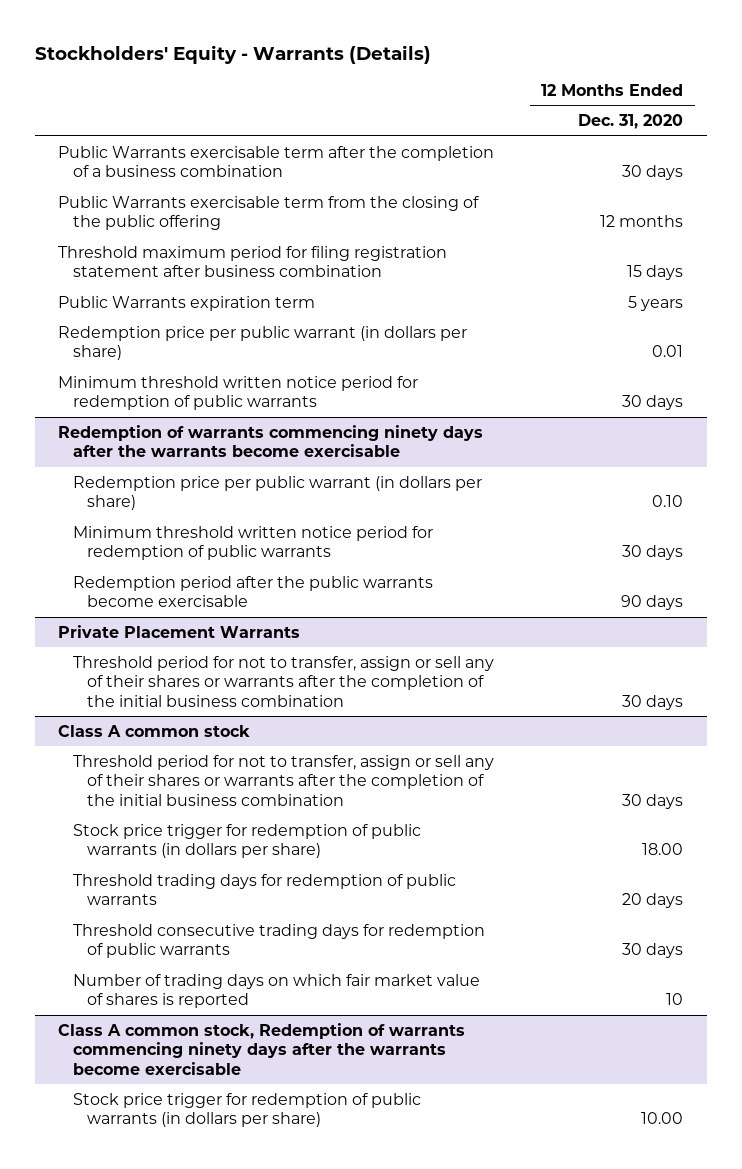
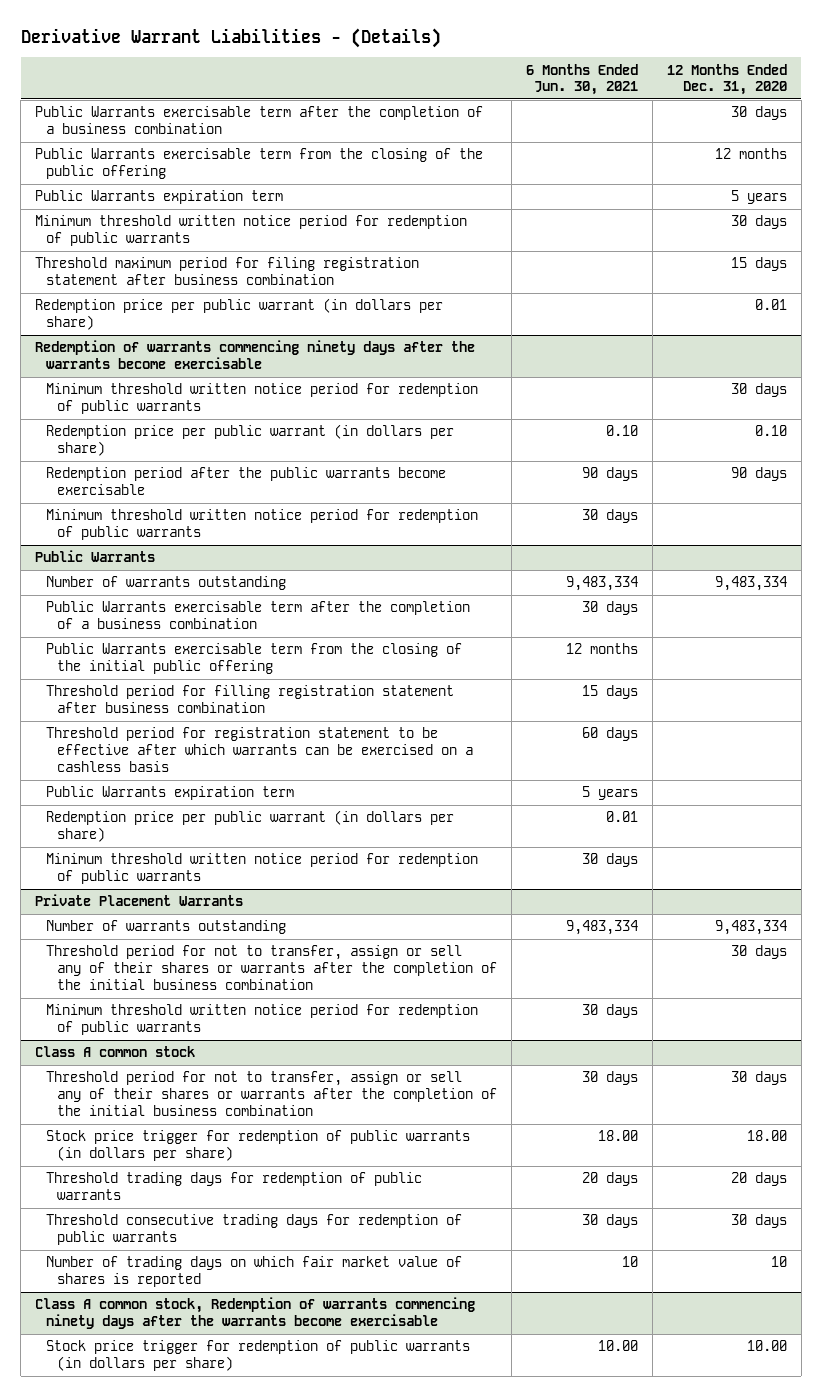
- Stockholders' Equity - Warrants (Details)
+ Derivative Warrant Liabilities - (Details)
- | 12 Months Ended Dec. 31, 2020
+ | 6 Months Ended Jun. 30, 2021 | 12 Months Ended Dec. 31, 2020
moved down: Threshold maximum period for filing registration statement after business combination | | 15 days
moved down: Redemption price per public warrant (in dollars per share) | | 0.01
@ Redemption of warrants commencing ninety days after the warrants become exercisable
moved down: Redemption price per public warrant (in dollars per share) | 0.10 | 0.10
+ Minimum threshold written notice period for redemption of public warrants | 30 days |
+ Public Warrants
+ Number of warrants outstanding | 9,483,334 | 9,483,334
+ Public Warrants exercisable term after the completion of a business combination | 30 days |
+ Public Warrants exercisable term from the closing of the initial public offering | 12 months |
+ Threshold period for filling registration statement after business combination | 15 days |
+ Threshold period for registration statement to be effective after which warrants can be exercised on a cashless basis | 60 days |
+ Public Warrants expiration term | 5 years |
+ Redemption price per public warrant (in dollars per share) | 0.01 |
+ Minimum threshold written notice period for redemption of public warrants | 30 days |
@ Private Placement Warrants
+ Number of warrants outstanding | 9,483,334 | 9,483,334
+ Minimum threshold written notice period for redemption of public warrants | 30 days |

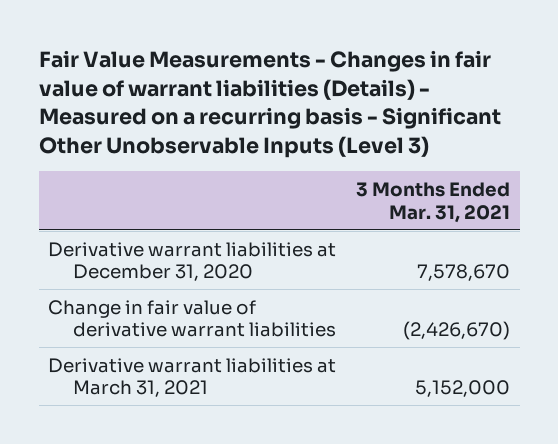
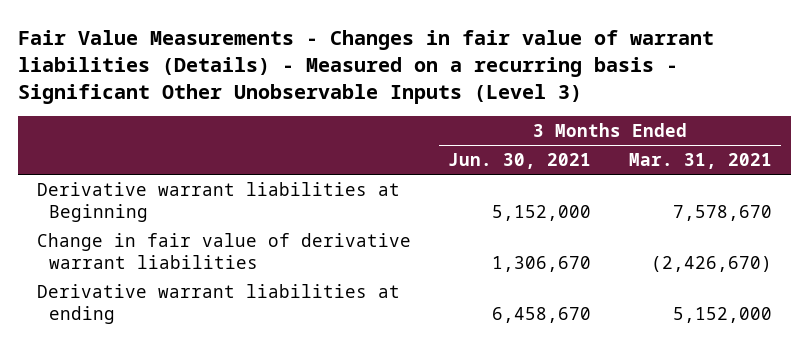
- | 3 Months Ended Mar. 31, 2021
+ | 3 Months Ended Jun. 30, 2021 | 3 Months Ended Mar. 31, 2021
- Derivative warrant liabilities at December 31, 2020 | 7,578,670
+ Derivative warrant liabilities at Beginning | 5,152,000 | 7,578,670
- Derivative warrant liabilities at March 31, 2021 | 5,152,000
+ Derivative warrant liabilities at ending | 6,458,670 | 5,152,000

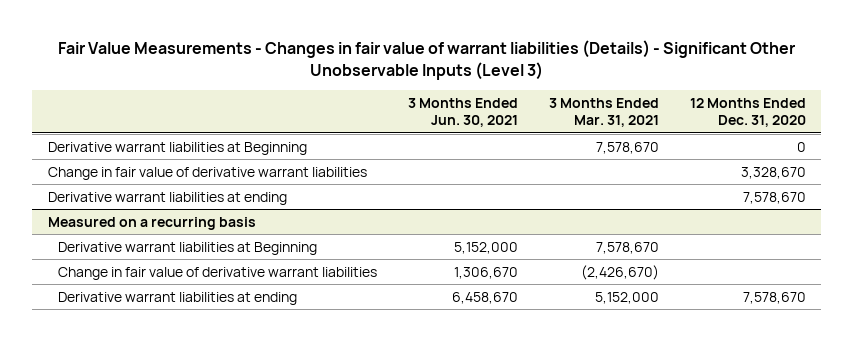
- Fair Value Measurements - Changes in fair value of warrant liabilities (Details) - Measured on a recurring basis - Significant Other Unobservable Inputs (Level 3)
+ Fair Value Measurements - Changes in fair value of warrant liabilities (Details) - Significant Other Unobservable Inputs (Level 3)
- | 3 Months Ended Jun. 30, 2021 | 3 Months Ended Mar. 31, 2021
+ | 3 Months Ended Jun. 30, 2021 | 3 Months Ended Mar. 31, 2021 | 12 Months Ended Dec. 31, 2020
+ Derivative warrant liabilities at Beginning | | 7,578,670 | 0
+ Change in fair value of derivative warrant liabilities | | | 3,328,670
+ Derivative warrant liabilities at ending | | | 7,578,670
+ Measured on a recurring basis

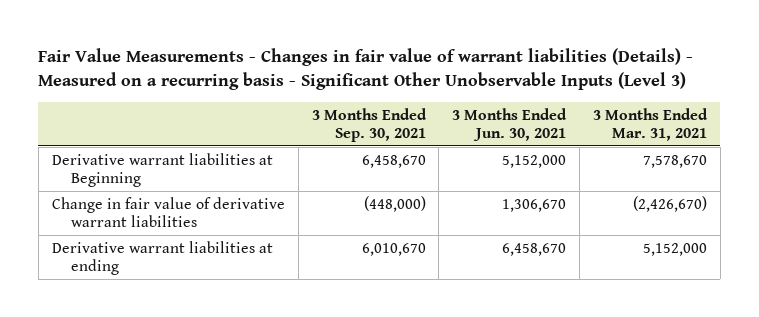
- Fair Value Measurements - Changes in fair value of warrant liabilities (Details) - Significant Other Unobservable Inputs (Level 3)
+ Fair Value Measurements - Changes in fair value of warrant liabilities (Details) - Measured on a recurring basis - Significant Other Unobservable Inputs (Level 3)
- | 3 Months Ended Jun. 30, 2021 | 3 Months Ended Mar. 31, 2021 | 12 Months Ended Dec. 31, 2020
+ | 3 Months Ended Sep. 30, 2021 | 3 Months Ended Jun. 30, 2021 | 3 Months Ended Mar. 31, 2021
- Derivative warrant liabilities at Beginning | | 7,578,670 | 0
- Change in fair value of derivative warrant liabilities | | | 3,328,670
- Derivative warrant liabilities at ending | | | 7,578,670
- Measured on a recurring basis

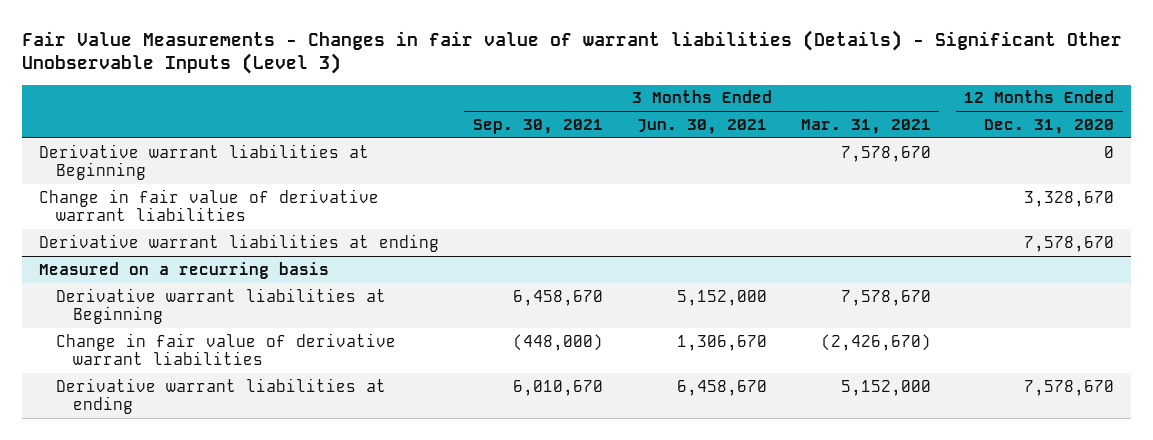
- Fair Value Measurements - Changes in fair value of warrant liabilities (Details) - Measured on a recurring basis - Significant Other Unobservable Inputs (Level 3)
+ Fair Value Measurements - Changes in fair value of warrant liabilities (Details) - Significant Other Unobservable Inputs (Level 3)
- | 3 Months Ended Sep. 30, 2021 | 3 Months Ended Jun. 30, 2021 | 3 Months Ended Mar. 31, 2021
+ | 3 Months Ended Sep. 30, 2021 | 3 Months Ended Jun. 30, 2021 | 3 Months Ended Mar. 31, 2021 | 12 Months Ended Dec. 31, 2020
+ Derivative warrant liabilities at Beginning | | | 7,578,670 | 0
+ Change in fair value of derivative warrant liabilities | | | | 3,328,670
+ Derivative warrant liabilities at ending | | | | 7,578,670
+ Measured on a recurring basis

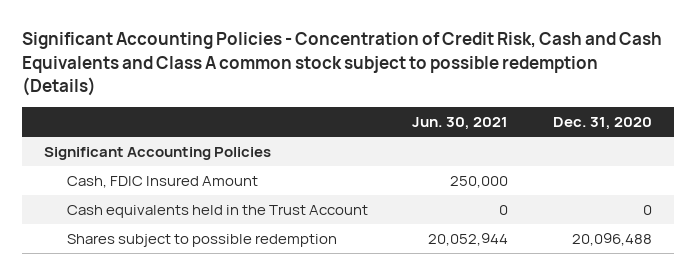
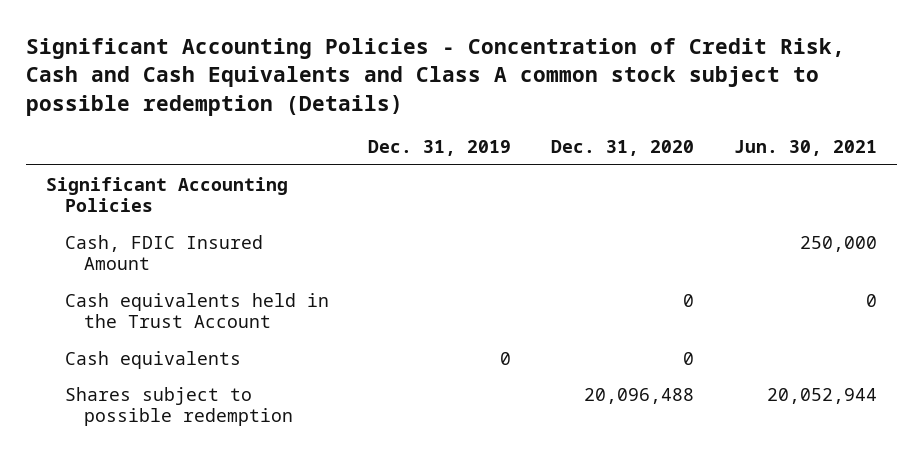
- | Jun. 30, 2021 | Dec. 31, 2020
+ | Dec. 31, 2019 | Dec. 31, 2020 | Jun. 30, 2021
+ Cash equivalents | 0 | 0 |

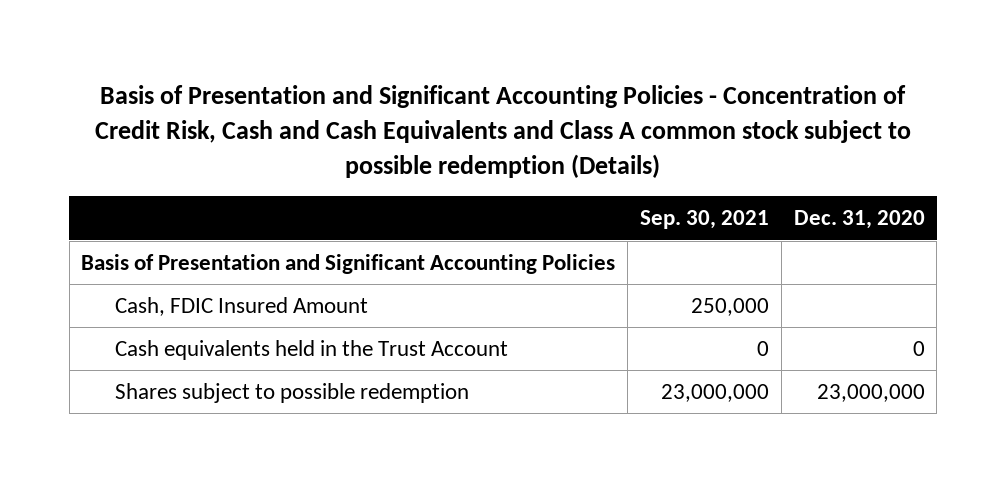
- Significant Accounting Policies - Concentration of Credit Risk, Cash and Cash Equivalents and Class A common stock subject to possible redemption (Details)
+ Basis of Presentation and Significant Accounting Policies - Concentration of Credit Risk, Cash and Cash Equivalents and Class A common stock subject to possible redemption (Details)
- | Dec. 31, 2019 | Dec. 31, 2020 | Jun. 30, 2021
+ | Sep. 30, 2021 | Dec. 31, 2020
- Significant Accounting Policies
+ Basis of Presentation and Significant Accounting Policies
- Cash equivalents | 0 | 0 |
- Shares subject to possible redemption | | 20,096,488 | 20,052,944
+ Shares subject to possible redemption | 23,000,000 | 23,000,000

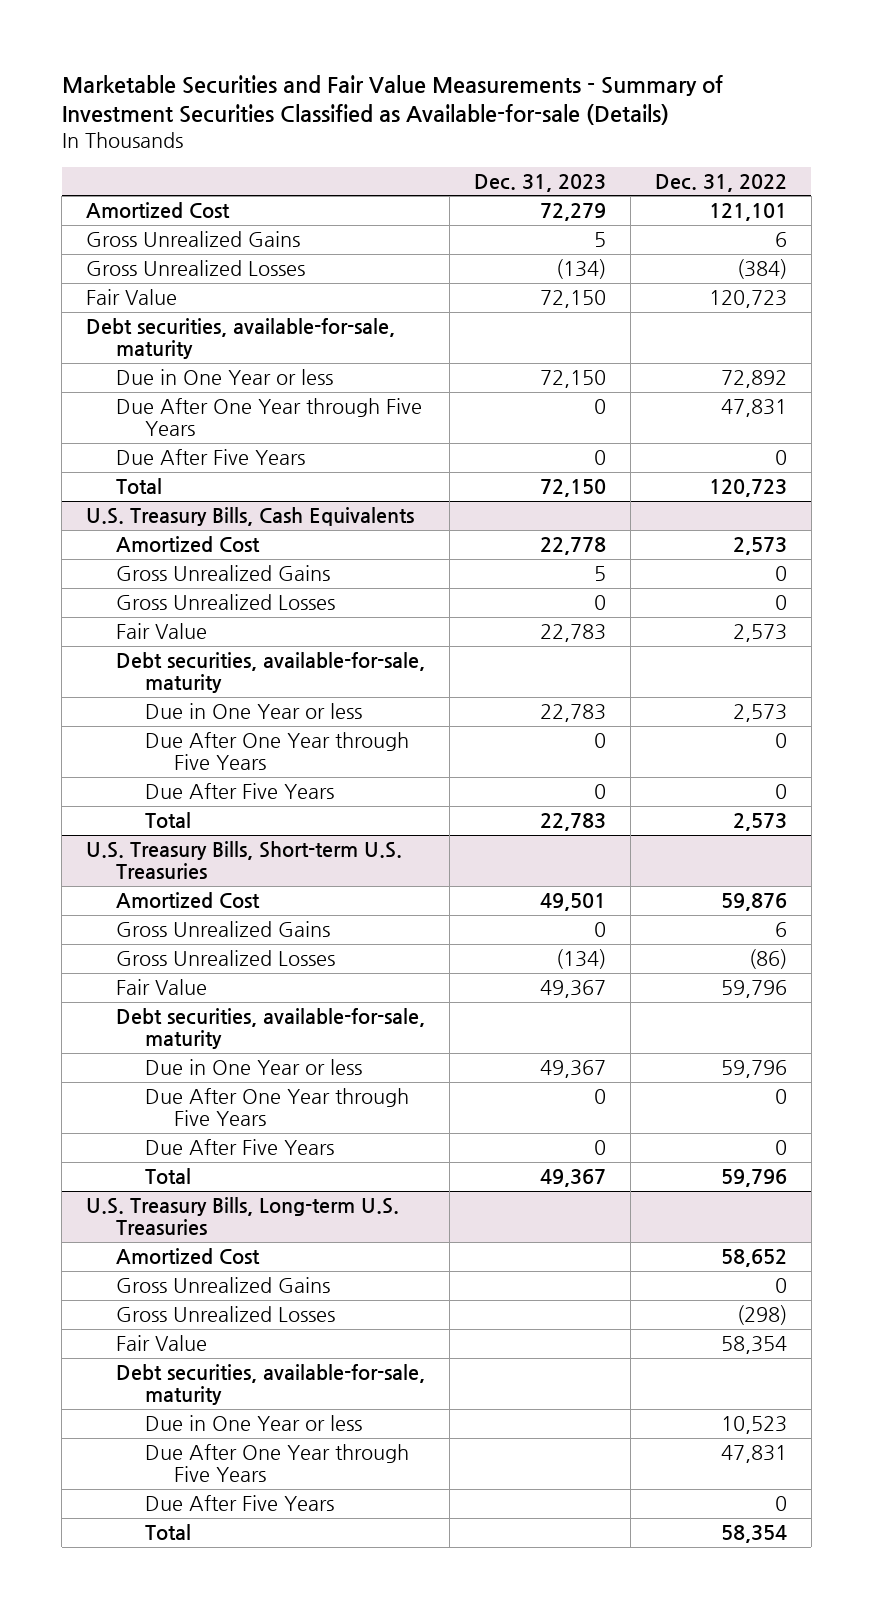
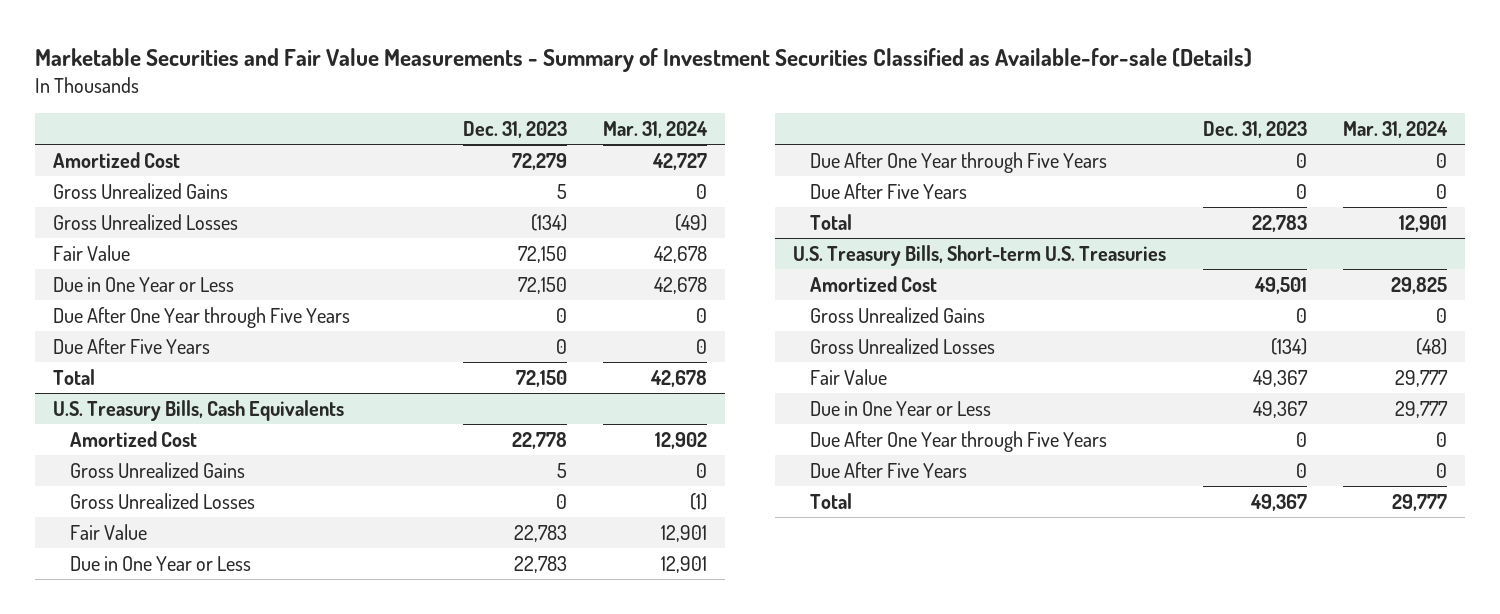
- | Dec. 31, 2023 | Dec. 31, 2022
+ | Dec. 31, 2023 | Mar. 31, 2024
- Debt securities, available-for-sale, maturity
- Due in One Year or less | 72,150 | 72,892
+ Due in One Year or Less | 72,150 | 42,678
@ U.S. Treasury Bills, Cash Equivalents
- Debt securities, available-for-sale, maturity
- Due in One Year or less | 22,783 | 2,573
+ Due in One Year or Less | 22,783 | 12,901
@ U.S. Treasury Bills, Short-term U.S. Treasuries
- Debt securities, available-for-sale, maturity
- Due in One Year or less | 49,367 | 59,796
+ Due in One Year or Less | 49,367 | 29,777
- U.S. Treasury Bills, Long-term U.S. Treasuries
- Amortized Cost | | 58,652
- Gross Unrealized Gains | | 0
- Gross Unrealized Losses | | (298)
- Fair Value | | 58,354
- Debt securities, available-for-sale, maturity
- Due in One Year or less | | 10,523
- Due After One Year through Five Years | | 47,831
- Due After Five Years | | 0
- Total | | 58,354

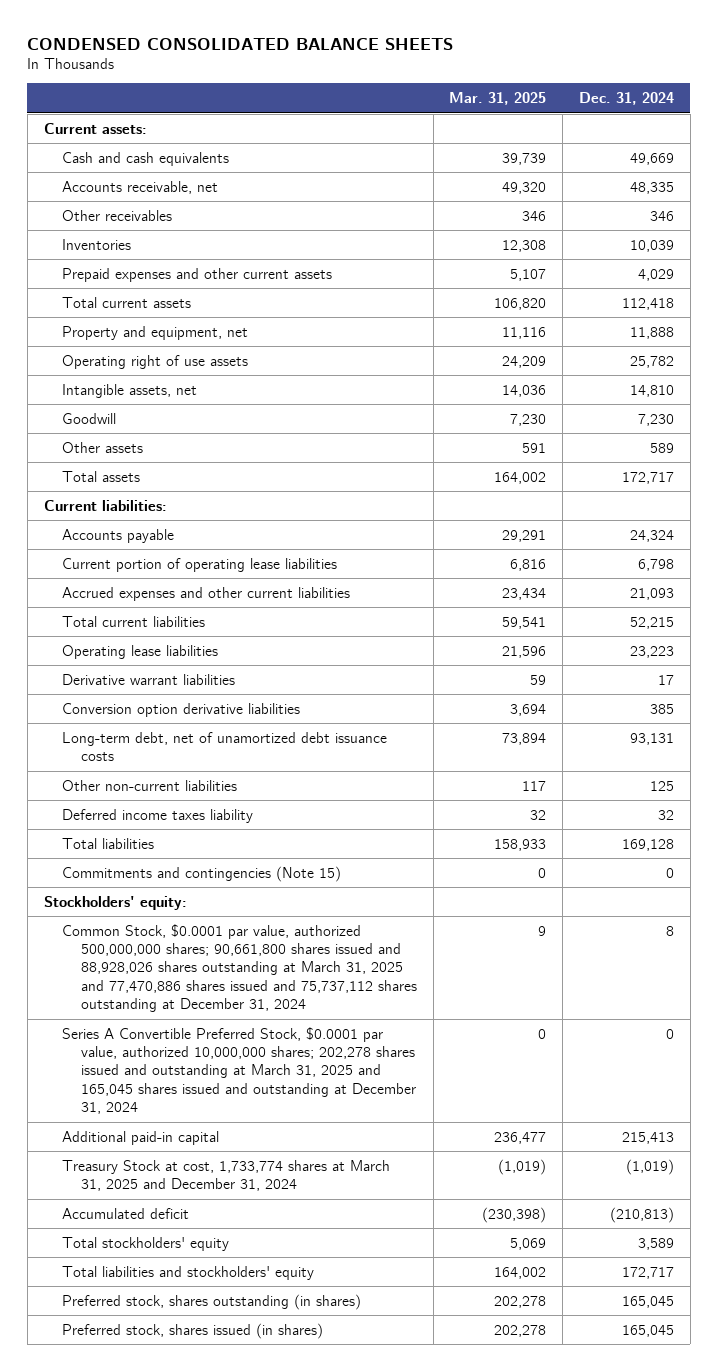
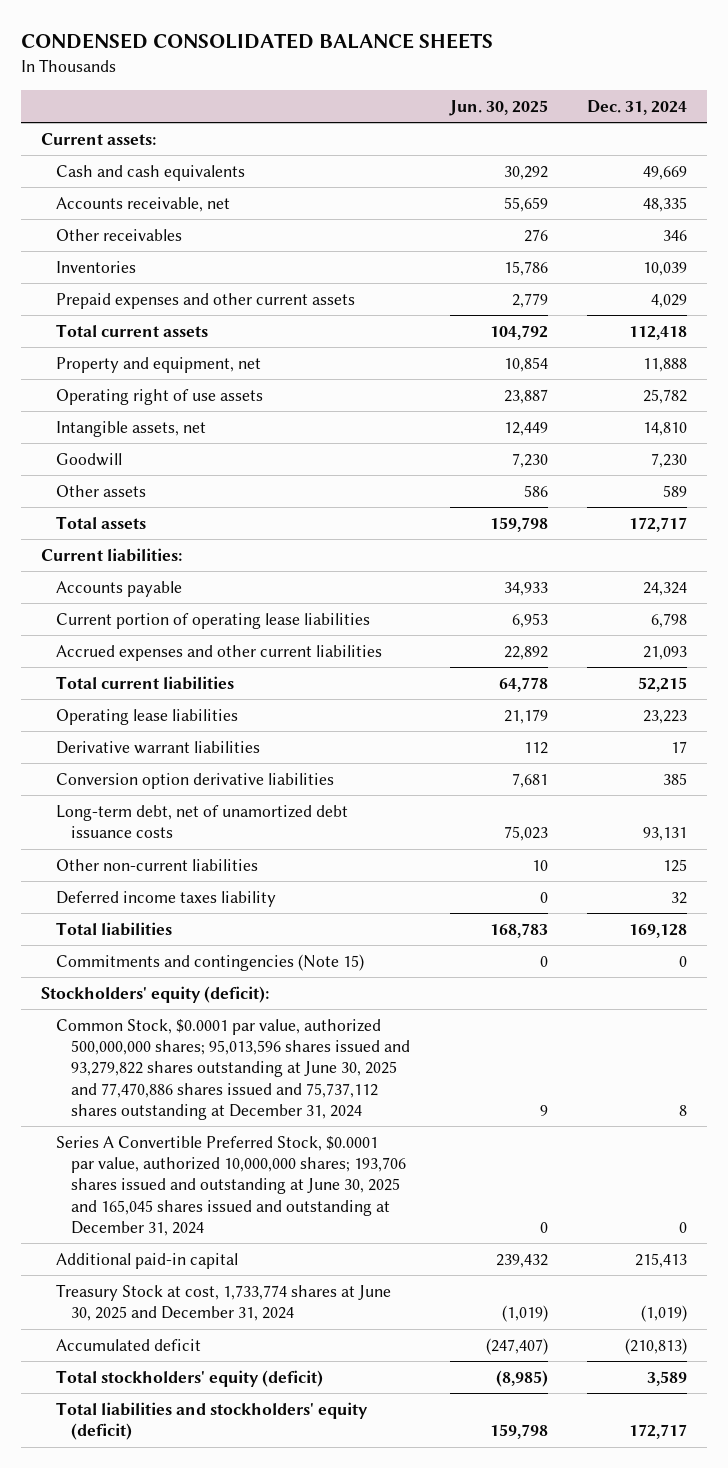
- | Mar. 31, 2025 | Dec. 31, 2024
+ | Jun. 30, 2025 | Dec. 31, 2024
- Stockholders' equity:
- Common Stock, $0.0001 par value, authorized 500,000,000 shares; 90,661,800 shares issued and 88,928,026 shares outstanding at March 31, 2025 and 77,470,886 shares issued and 75,737,112 shares outstanding at December 31, 2024 | 9 | 8
- Series A Convertible Preferred Stock, $0.0001 par value, authorized 10,000,000 shares; 202,278 shares issued and outstanding at March 31, 2025 and 165,045 shares issued and outstanding at December 31, 2024 | 0 | 0
+ Stockholders' equity (deficit):
+ Common Stock, $0.0001 par value, authorized 500,000,000 shares; 95,013,596 shares issued and 93,279,822 shares outstanding at June 30, 2025 and 77,470,886 shares issued and 75,737,112 shares outstanding at December 31, 2024 | 9 | 8
+ Series A Convertible Preferred Stock, $0.0001 par value, authorized 10,000,000 shares; 193,706 shares issued and outstanding at June 30, 2025 and 165,045 shares issued and outstanding at December 31, 2024 | 0 | 0
- Treasury Stock at cost, 1,733,774 shares at March 31, 2025 and December 31, 2024 | (1,019) | (1,019)
+ Treasury Stock at cost, 1,733,774 shares at June 30, 2025 and December 31, 2024 | (1,019) | (1,019)
- Total stockholders' equity | 5,069 | 3,589
- Total liabilities and stockholders' equity | 164,002 | 172,717
- Preferred stock, shares outstanding (in shares) | 202,278 | 165,045
- Preferred stock, shares issued (in shares) | 202,278 | 165,045
+ Total stockholders' equity (deficit) | (8,985) | 3,589
+ Total liabilities and stockholders' equity (deficit) | 159,798 | 172,717

